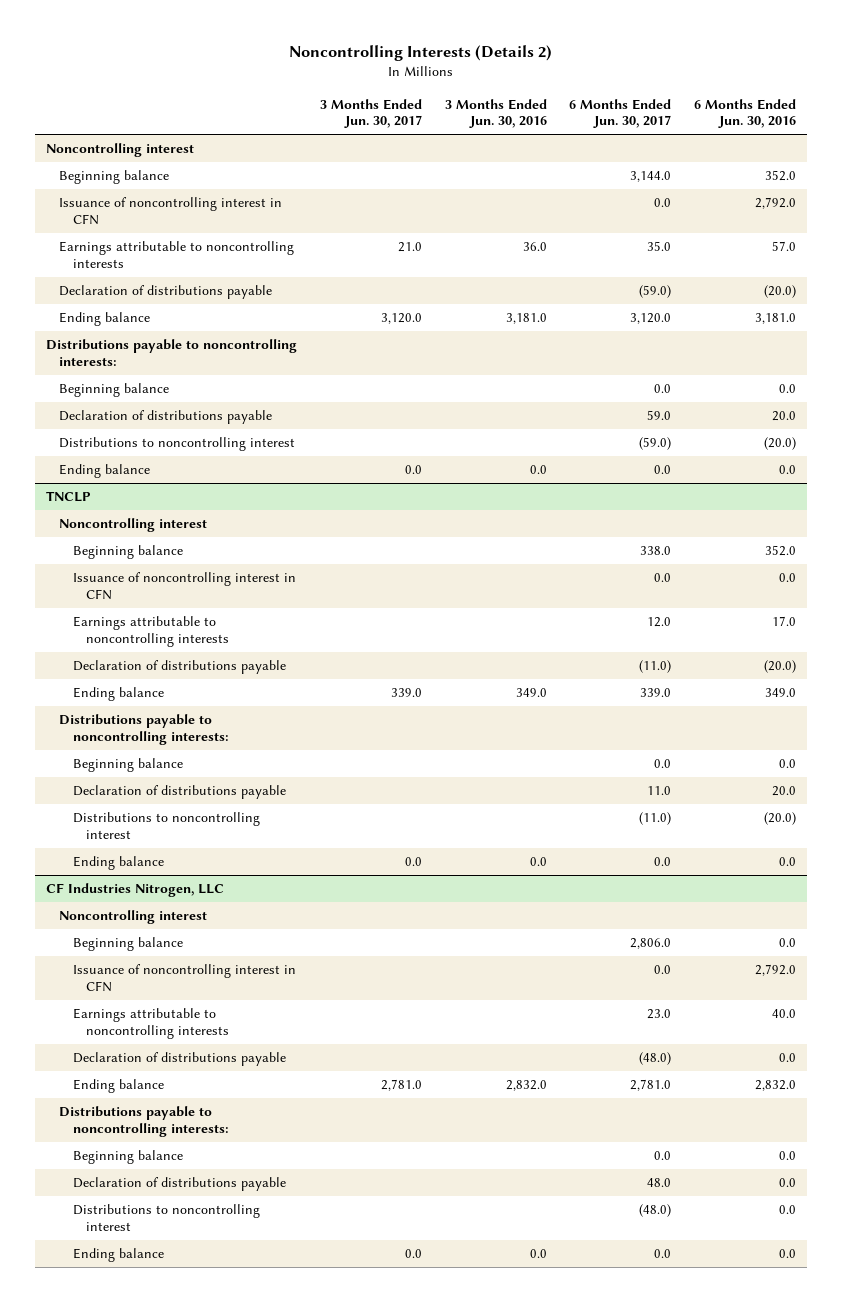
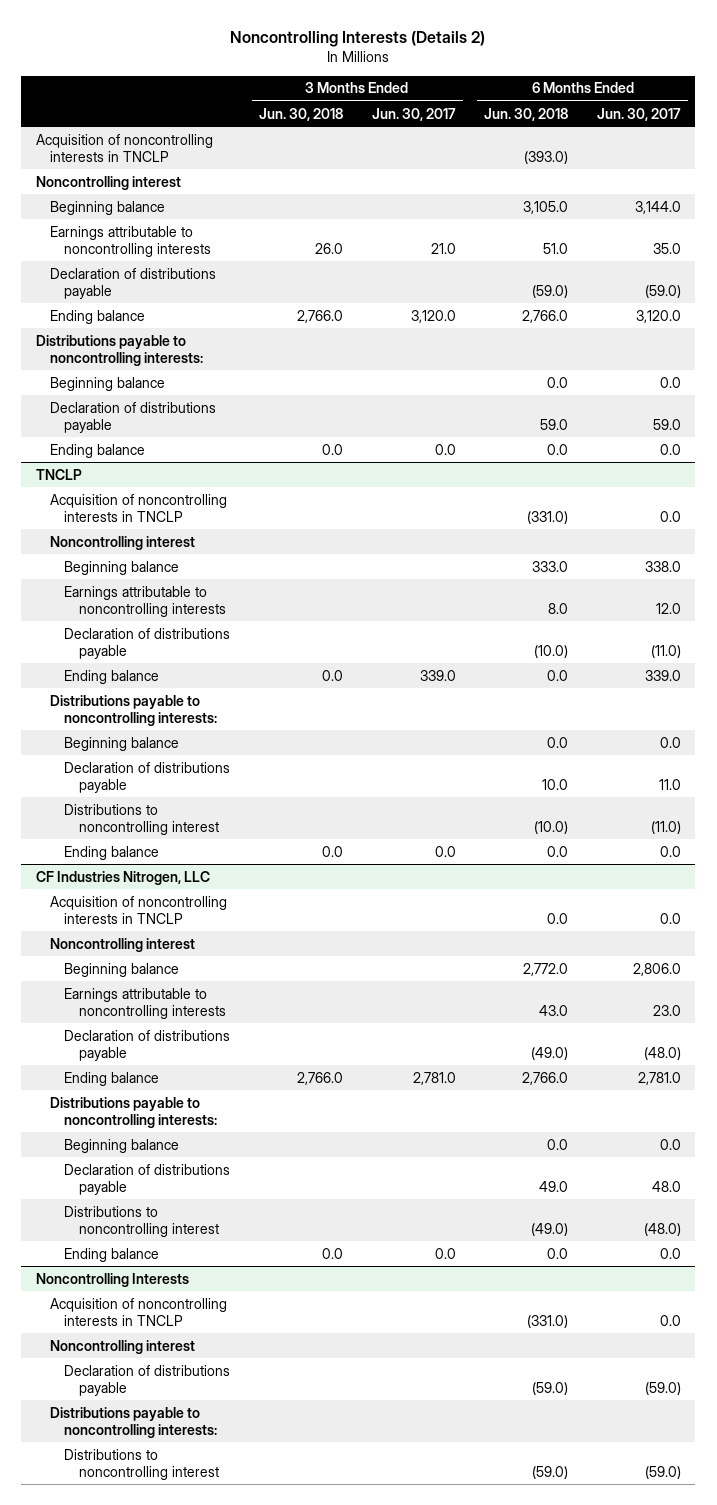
- | 3 Months Ended Jun. 30, 2017 | 3 Months Ended Jun. 30, 2016 | 6 Months Ended Jun. 30, 2017 | 6 Months Ended Jun. 30, 2016
+ | 3 Months Ended Jun. 30, 2018 | 3 Months Ended Jun. 30, 2017 | 6 Months Ended Jun. 30, 2018 | 6 Months Ended Jun. 30, 2017
+ Acquisition of noncontrolling interests in TNCLP | | | (393.0) |
- Issuance of noncontrolling interest in CFN | | | 0.0 | 2,792.0
- Distributions to noncontrolling interest | | | (59.0) | (20.0)
@ TNCLP
+ Acquisition of noncontrolling interests in TNCLP | | | (331.0) | 0.0
- Issuance of noncontrolling interest in CFN | | | 0.0 | 0.0
@ CF Industries Nitrogen, LLC
+ Acquisition of noncontrolling interests in TNCLP | | | 0.0 | 0.0
- Issuance of noncontrolling interest in CFN | | | 0.0 | 2,792.0
+ Noncontrolling Interests
+ Acquisition of noncontrolling interests in TNCLP | | | (331.0) | 0.0
+ Noncontrolling interest
+ Declaration of distributions payable | | | (59.0) | (59.0)
+ Distributions payable to noncontrolling interests:
+ Distributions to noncontrolling interest | | | (59.0) | (59.0)

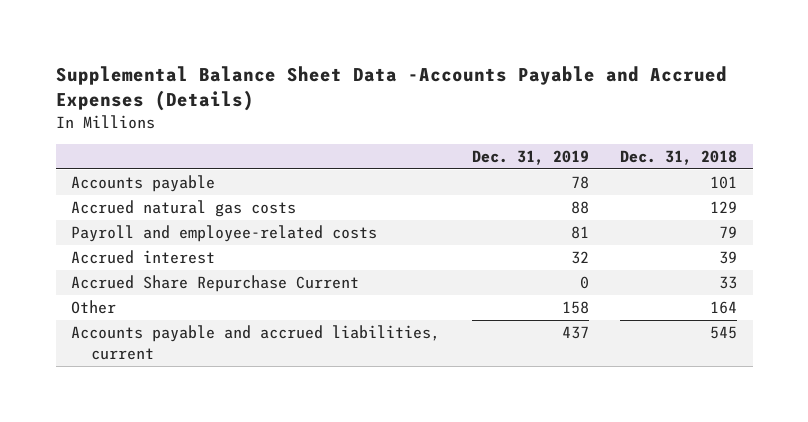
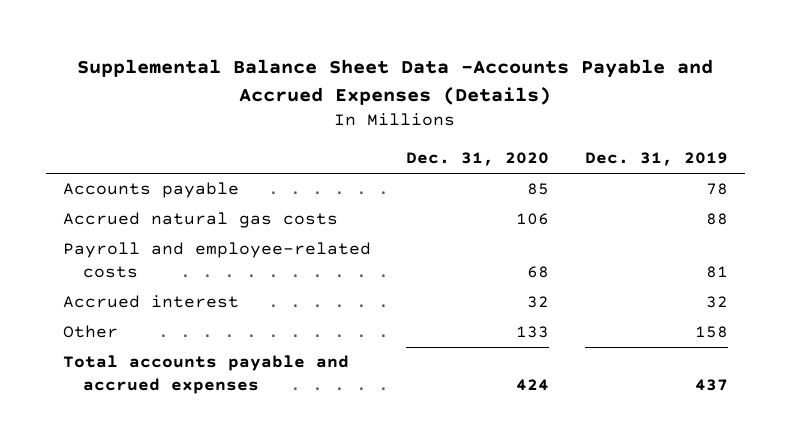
- | Dec. 31, 2019 | Dec. 31, 2018
+ | Dec. 31, 2020 | Dec. 31, 2019
- Accrued Share Repurchase Current | 0 | 33
- Accounts payable and accrued liabilities, current | 437 | 545
+ Total accounts payable and accrued expenses | 424 | 437

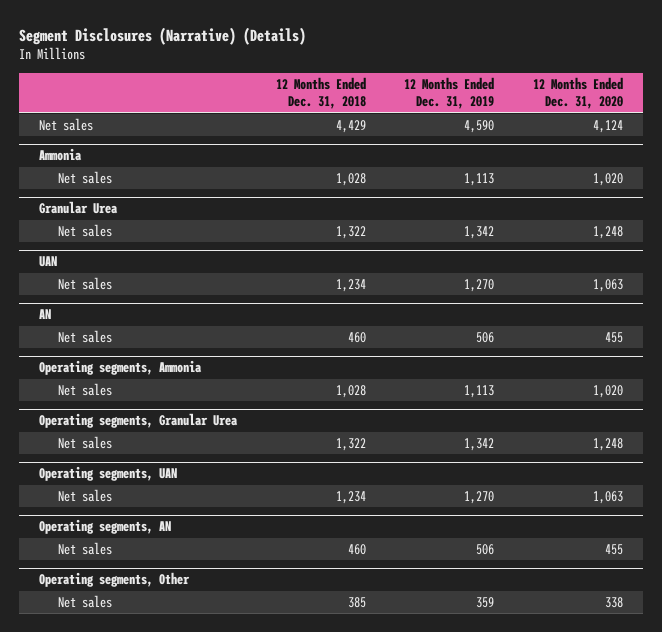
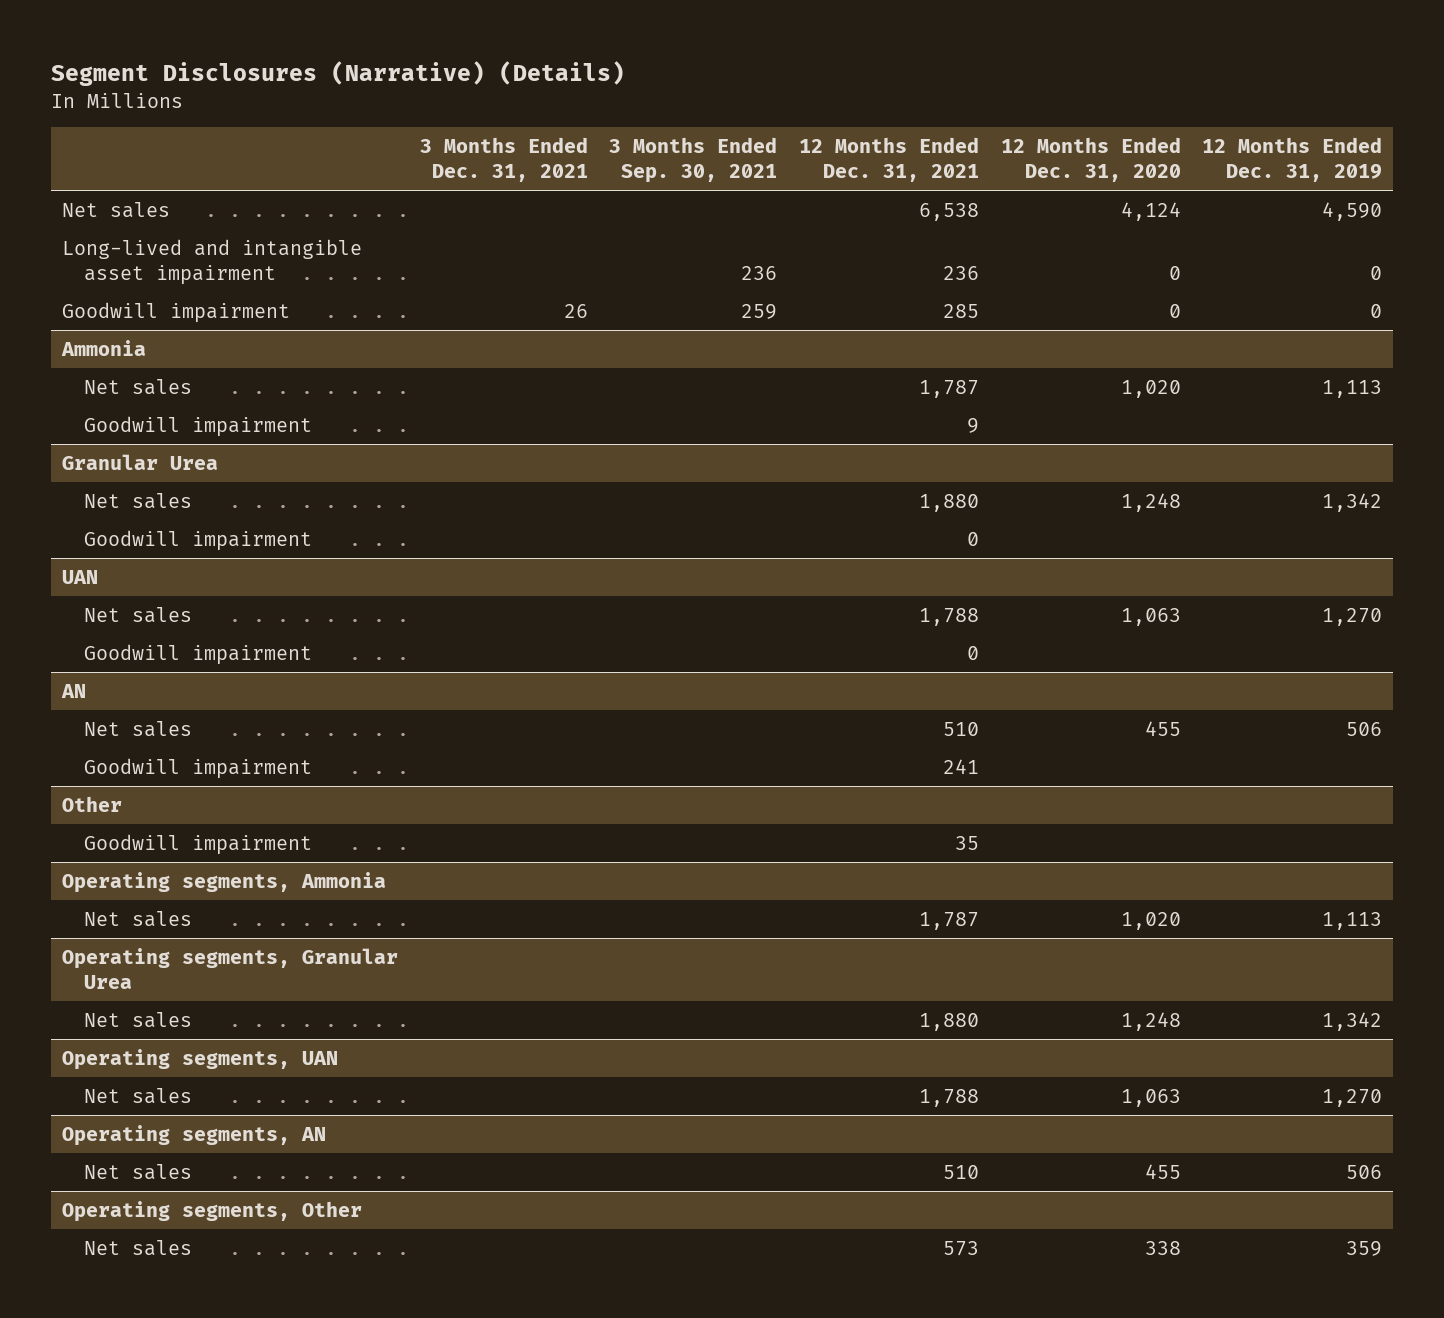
- | 12 Months Ended Dec. 31, 2018 | 12 Months Ended Dec. 31, 2019 | 12 Months Ended Dec. 31, 2020
+ | 3 Months Ended Dec. 31, 2021 | 3 Months Ended Sep. 30, 2021 | 12 Months Ended Dec. 31, 2021 | 12 Months Ended Dec. 31, 2020 | 12 Months Ended Dec. 31, 2019
+ Long-lived and intangible asset impairment | | 236 | 236 | 0 | 0
+ Goodwill impairment | 26 | 259 | 285 | 0 | 0
@ Ammonia
+ Goodwill impairment | | | 9 | |
@ Granular Urea
+ Goodwill impairment | | | 0 | |
@ UAN
+ Goodwill impairment | | | 0 | |
@ AN
+ Goodwill impairment | | | 241 | |
+ Other
+ Goodwill impairment | | | 35 | |

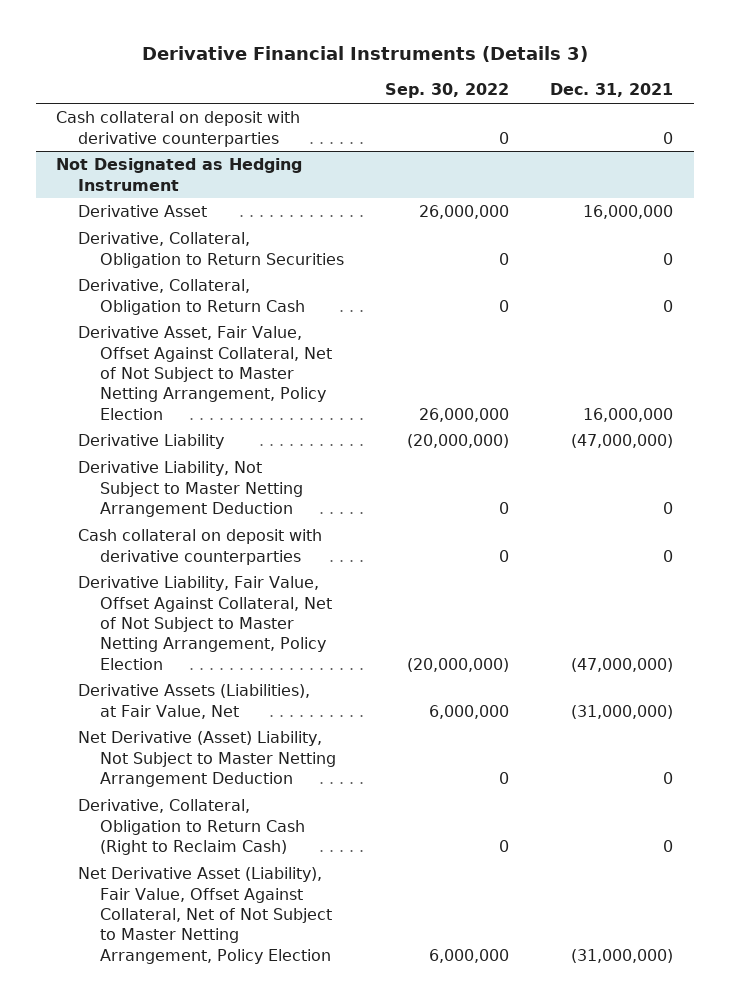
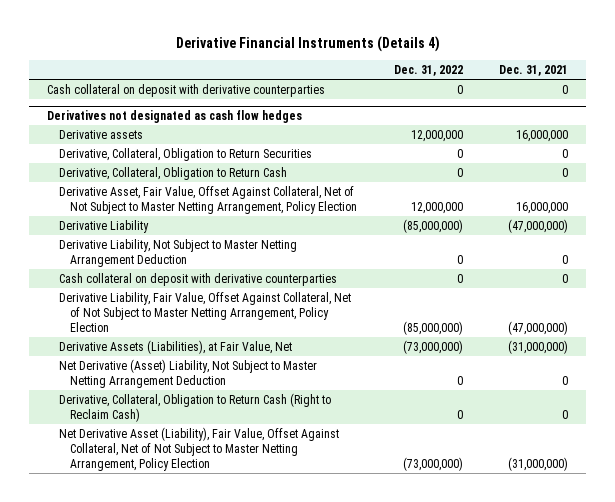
- Derivative Financial Instruments (Details 3)
+ Derivative Financial Instruments (Details 4)
- | Sep. 30, 2022 | Dec. 31, 2021
+ | Dec. 31, 2022 | Dec. 31, 2021
- Not Designated as Hedging Instrument
- Derivative Asset | 26,000,000 | 16,000,000
+ Derivatives not designated as cash flow hedges
+ Derivative assets | 12,000,000 | 16,000,000

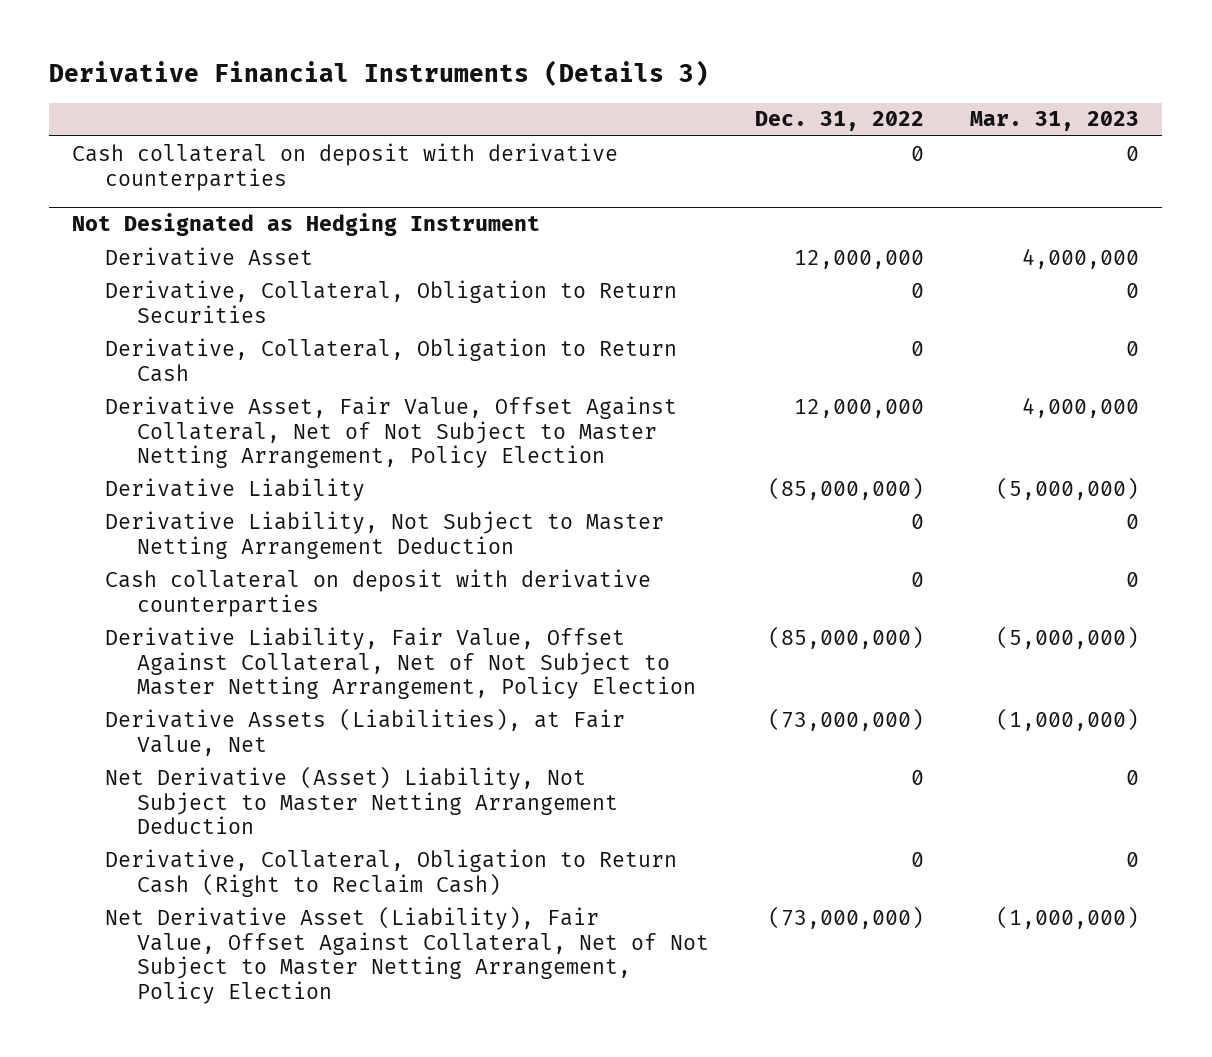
- Derivative Financial Instruments (Details 4)
+ Derivative Financial Instruments (Details 3)
- | Dec. 31, 2022 | Dec. 31, 2021
+ | Dec. 31, 2022 | Mar. 31, 2023
- Derivatives not designated as cash flow hedges
- Derivative assets | 12,000,000 | 16,000,000
+ Not Designated as Hedging Instrument
+ Derivative Asset | 12,000,000 | 4,000,000

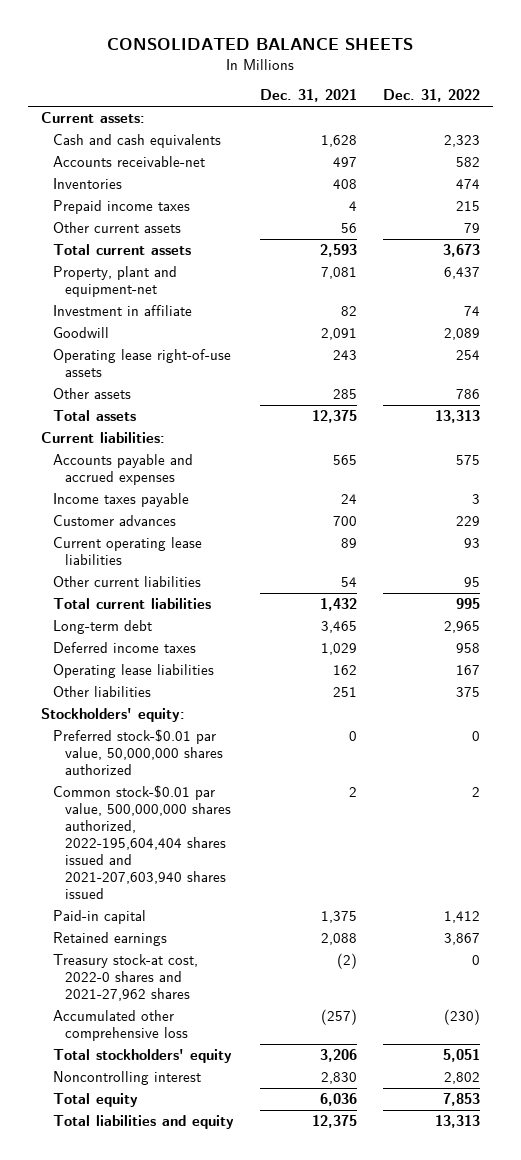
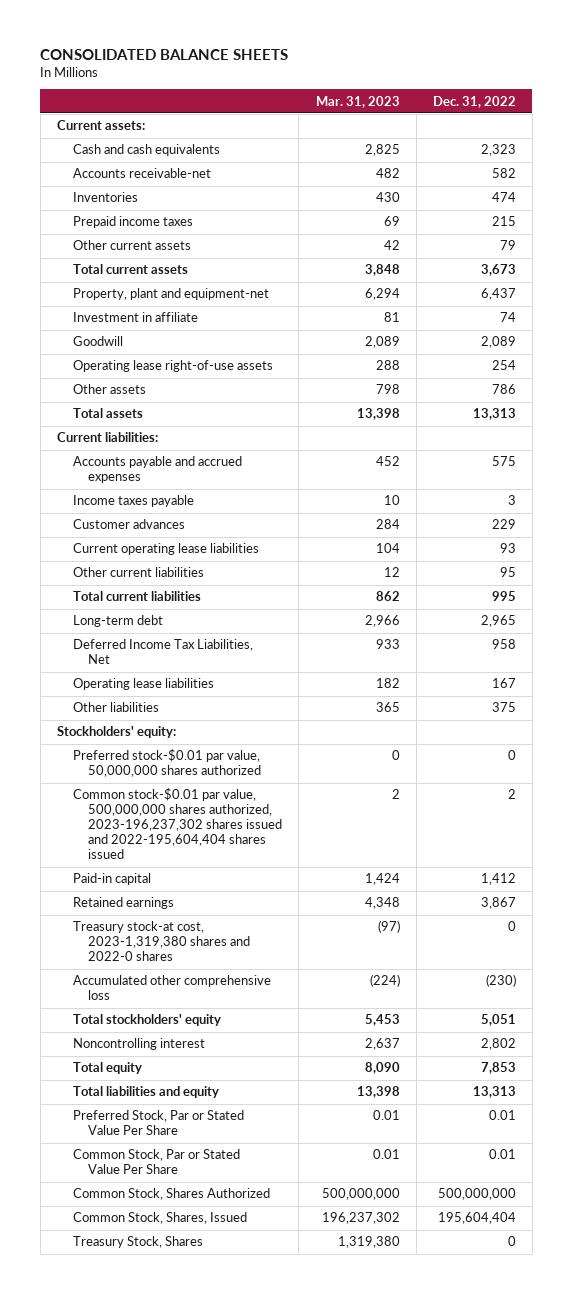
- | Dec. 31, 2021 | Dec. 31, 2022
+ | Mar. 31, 2023 | Dec. 31, 2022
- Deferred income taxes | 1,029 | 958
+ Deferred Income Tax Liabilities, Net | 933 | 958
- Common stock-$0.01 par value, 500,000,000 shares authorized, 2022-195,604,404 shares issued and 2021-207,603,940 shares issued | 2 | 2
+ Common stock-$0.01 par value, 500,000,000 shares authorized, 2023-196,237,302 shares issued and 2022-195,604,404 shares issued | 2 | 2
- Treasury stock-at cost, 2022-0 shares and 2021-27,962 shares | (2) | 0
+ Treasury stock-at cost, 2023-1,319,380 shares and 2022-0 shares | (97) | 0
+ Preferred Stock, Par or Stated Value Per Share | 0.01 | 0.01
+ Common Stock, Par or Stated Value Per Share | 0.01 | 0.01
+ Common Stock, Shares Authorized | 500,000,000 | 500,000,000
+ Common Stock, Shares, Issued | 196,237,302 | 195,604,404
+ Treasury Stock, Shares | 1,319,380 | 0

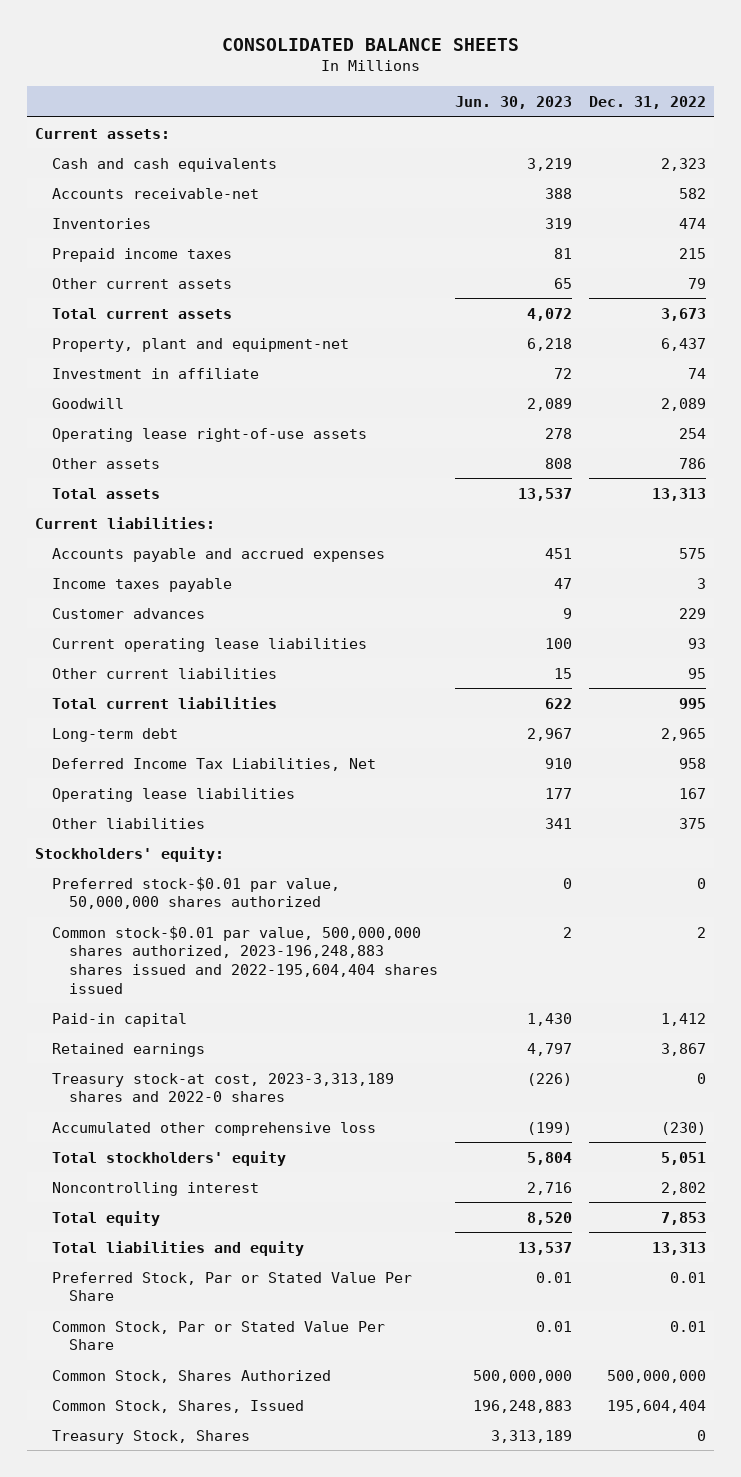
- | Mar. 31, 2023 | Dec. 31, 2022
+ | Jun. 30, 2023 | Dec. 31, 2022
- Common stock-$0.01 par value, 500,000,000 shares authorized, 2023-196,237,302 shares issued and 2022-195,604,404 shares issued | 2 | 2
+ Common stock-$0.01 par value, 500,000,000 shares authorized, 2023-196,248,883 shares issued and 2022-195,604,404 shares issued | 2 | 2
- Treasury stock-at cost, 2023-1,319,380 shares and 2022-0 shares | (97) | 0
+ Treasury stock-at cost, 2023-3,313,189 shares and 2022-0 shares | (226) | 0

